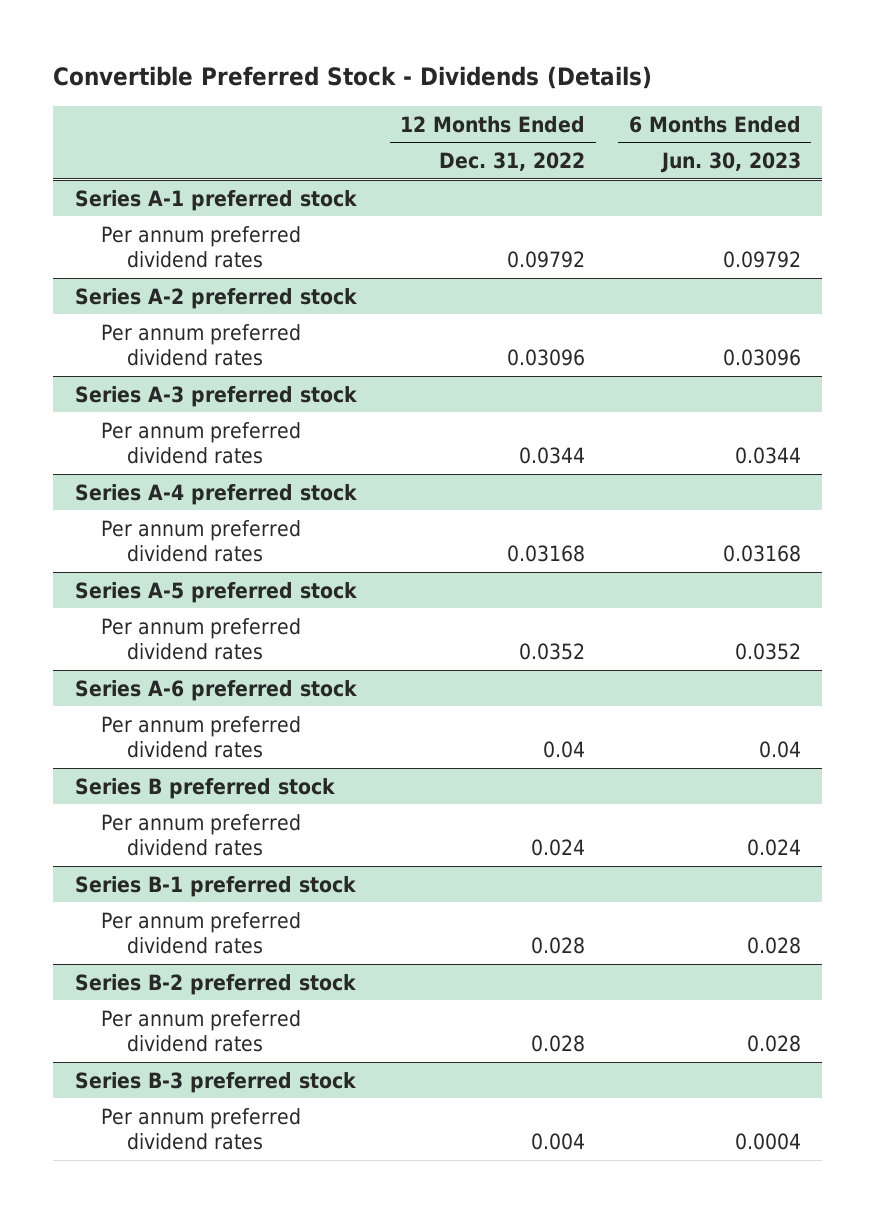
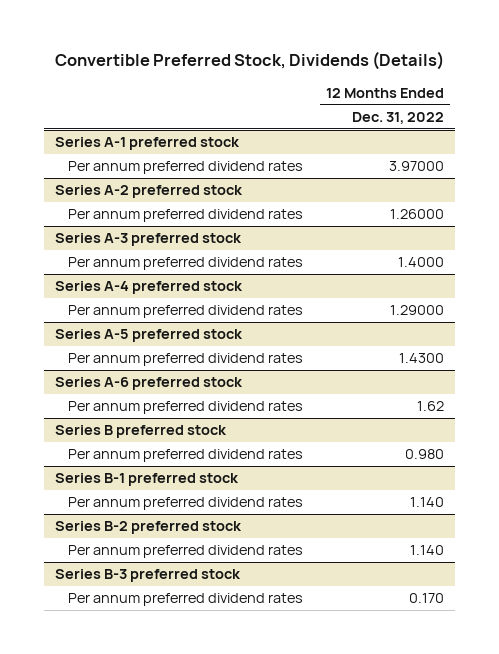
- Convertible Preferred Stock - Dividends (Details)
+ Convertible Preferred Stock, Dividends (Details)
- | 12 Months Ended Dec. 31, 2022 | 6 Months Ended Jun. 30, 2023
+ | 12 Months Ended Dec. 31, 2022
@ Series A-1 preferred stock
- Per annum preferred dividend rates | 0.09792 | 0.09792
+ Per annum preferred dividend rates | 3.97000
@ Series A-2 preferred stock
- Per annum preferred dividend rates | 0.03096 | 0.03096
+ Per annum preferred dividend rates | 1.26000
@ Series A-3 preferred stock
- Per annum preferred dividend rates | 0.0344 | 0.0344
+ Per annum preferred dividend rates | 1.4000
@ Series A-4 preferred stock
- Per annum preferred dividend rates | 0.03168 | 0.03168
+ Per annum preferred dividend rates | 1.29000
@ Series A-5 preferred stock
- Per annum preferred dividend rates | 0.0352 | 0.0352
+ Per annum preferred dividend rates | 1.4300
@ Series A-6 preferred stock
- Per annum preferred dividend rates | 0.04 | 0.04
+ Per annum preferred dividend rates | 1.62
@ Series B preferred stock
- Per annum preferred dividend rates | 0.024 | 0.024
+ Per annum preferred dividend rates | 0.980
@ Series B-1 preferred stock
- Per annum preferred dividend rates | 0.028 | 0.028
+ Per annum preferred dividend rates | 1.140
@ Series B-2 preferred stock
- Per annum preferred dividend rates | 0.028 | 0.028
+ Per annum preferred dividend rates | 1.140
@ Series B-3 preferred stock
- Per annum preferred dividend rates | 0.004 | 0.0004
+ Per annum preferred dividend rates | 0.170

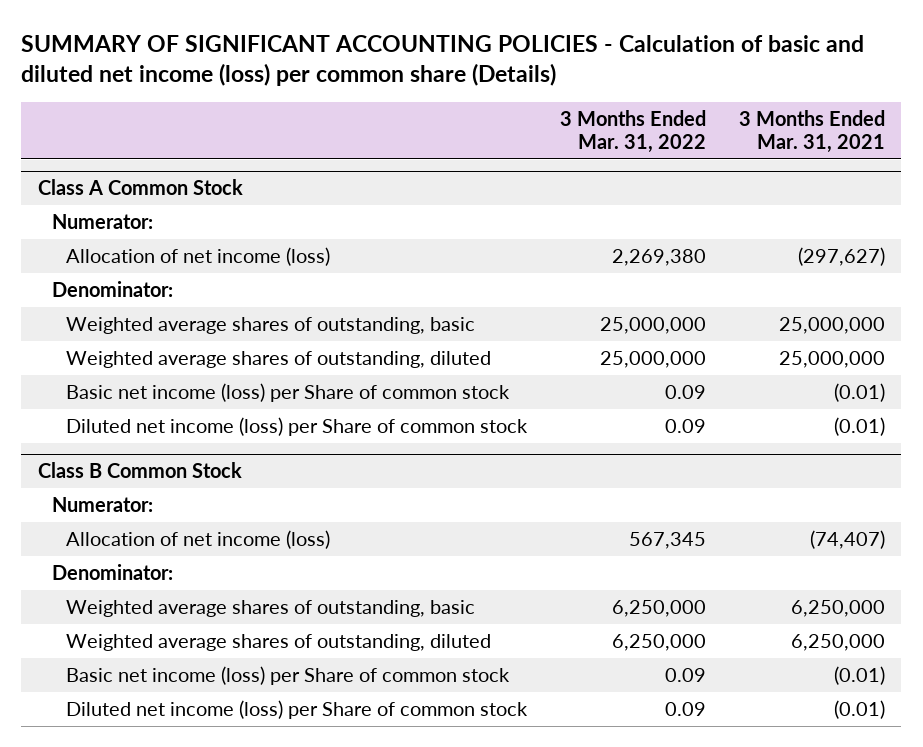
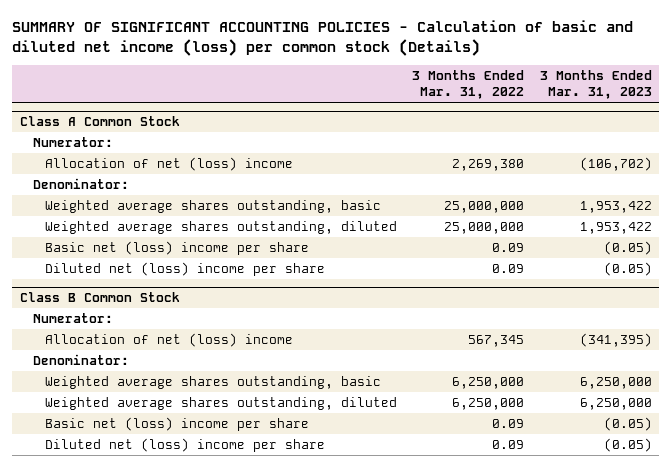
- SUMMARY OF SIGNIFICANT ACCOUNTING POLICIES - Calculation of basic and diluted net income (loss) per common share (Details)
+ SUMMARY OF SIGNIFICANT ACCOUNTING POLICIES - Calculation of basic and diluted net income (loss) per common stock (Details)
- | 3 Months Ended Mar. 31, 2022 | 3 Months Ended Mar. 31, 2021
+ | 3 Months Ended Mar. 31, 2022 | 3 Months Ended Mar. 31, 2023
@ Class A Common Stock
- Allocation of net income (loss) | 2,269,380 | (297,627)
+ Allocation of net (loss) income | 2,269,380 | (106,702)
- Weighted average shares of outstanding, basic | 25,000,000 | 25,000,000
- Weighted average shares of outstanding, diluted | 25,000,000 | 25,000,000
- Basic net income (loss) per Share of common stock | 0.09 | (0.01)
- Diluted net income (loss) per Share of common stock | 0.09 | (0.01)
+ Weighted average shares outstanding, basic | 25,000,000 | 1,953,422
+ Weighted average shares outstanding, diluted | 25,000,000 | 1,953,422
+ Basic net (loss) income per share | 0.09 | (0.05)
+ Diluted net (loss) income per share | 0.09 | (0.05)
@ Class B Common Stock
- Allocation of net income (loss) | 567,345 | (74,407)
+ Allocation of net (loss) income | 567,345 | (341,395)
- Weighted average shares of outstanding, basic | 6,250,000 | 6,250,000
- Weighted average shares of outstanding, diluted | 6,250,000 | 6,250,000
- Basic net income (loss) per Share of common stock | 0.09 | (0.01)
- Diluted net income (loss) per Share of common stock | 0.09 | (0.01)
+ Weighted average shares outstanding, basic | 6,250,000 | 6,250,000
+ Weighted average shares outstanding, diluted | 6,250,000 | 6,250,000
+ Basic net (loss) income per share | 0.09 | (0.05)
+ Diluted net (loss) income per share | 0.09 | (0.05)

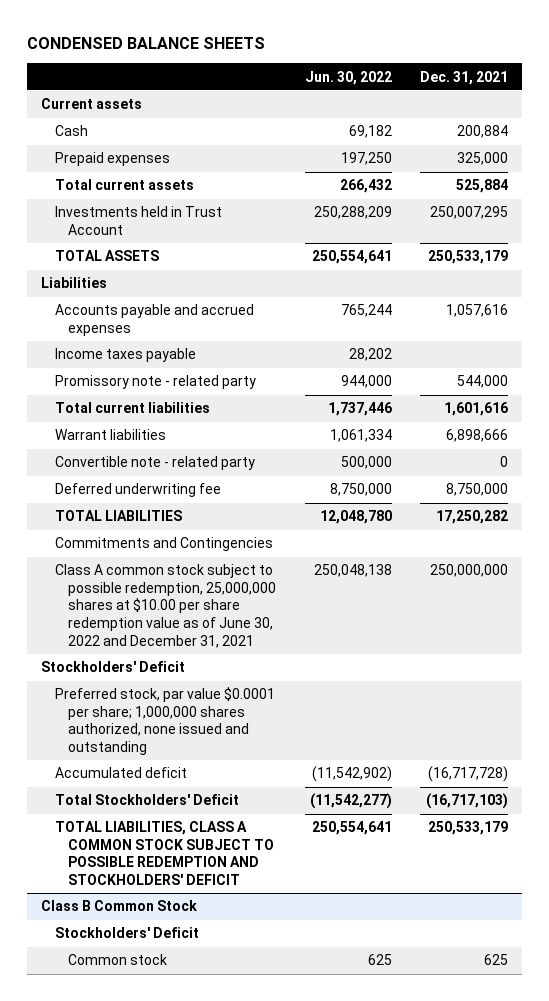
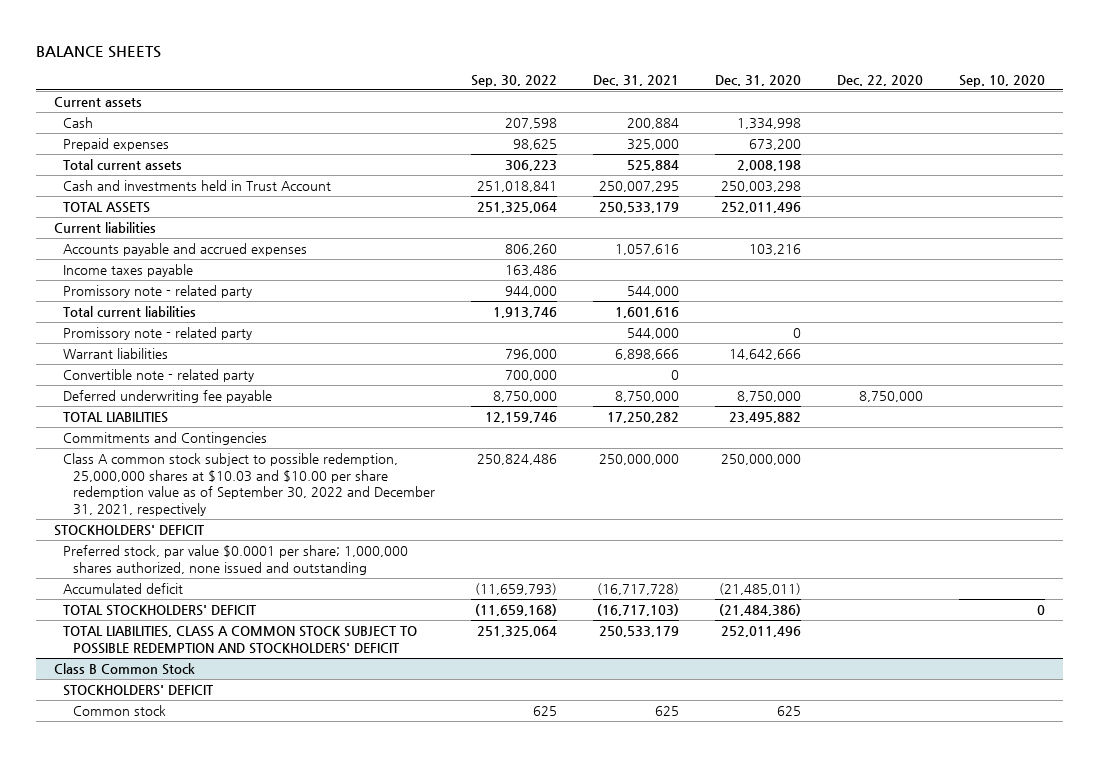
- CONDENSED BALANCE SHEETS
+ BALANCE SHEETS
- | Jun. 30, 2022 | Dec. 31, 2021
+ | Sep. 30, 2022 | Dec. 31, 2021 | Dec. 31, 2020 | Dec. 22, 2020 | Sep. 10, 2020
- Investments held in Trust Account | 250,288,209 | 250,007,295
+ Cash and investments held in Trust Account | 251,018,841 | 250,007,295 | 250,003,298 | |
- Liabilities
+ Current liabilities
+ Promissory note - related party | | 544,000 | 0 | |
- Deferred underwriting fee | 8,750,000 | 8,750,000
+ Deferred underwriting fee payable | 8,750,000 | 8,750,000 | 8,750,000 | 8,750,000 |
- Class A common stock subject to possible redemption, 25,000,000 shares at $10.00 per share redemption value as of June 30, 2022 and December 31, 2021 | 250,048,138 | 250,000,000
- Stockholders' Deficit
+ Class A common stock subject to possible redemption, 25,000,000 shares at $10.03 and $10.00 per share redemption value as of September 30, 2022 and December 31, 2021, respectively | 250,824,486 | 250,000,000 | 250,000,000 | |
+ STOCKHOLDERS' DEFICIT
- Total Stockholders' Deficit | (11,542,277) | (16,717,103)
+ TOTAL STOCKHOLDERS' DEFICIT | (11,659,168) | (16,717,103) | (21,484,386) | | 0
@ Class B Common Stock
- Stockholders' Deficit
+ STOCKHOLDERS' DEFICIT

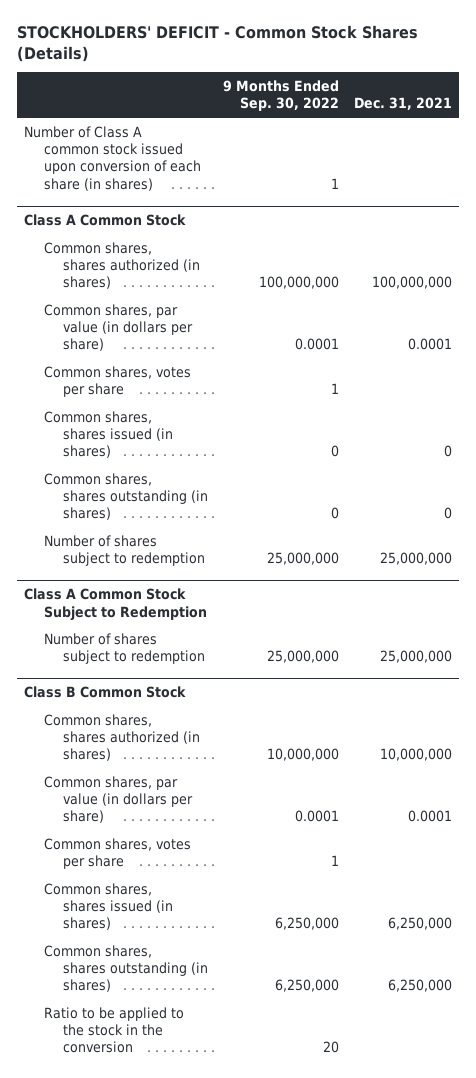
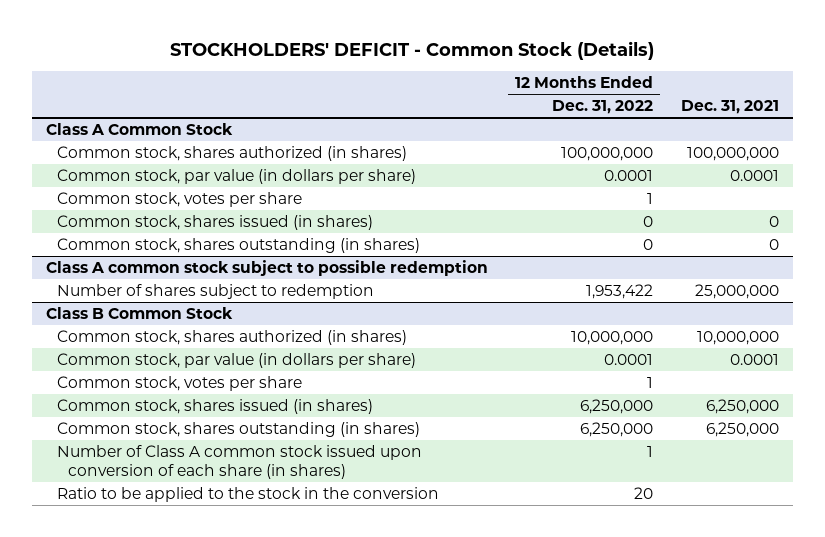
- STOCKHOLDERS' DEFICIT - Common Stock Shares (Details)
+ STOCKHOLDERS' DEFICIT - Common Stock (Details)
- | 9 Months Ended Sep. 30, 2022 | Dec. 31, 2021
+ | 12 Months Ended Dec. 31, 2022 | Dec. 31, 2021
- Number of Class A common stock issued upon conversion of each share (in shares) | 1 |
@ Class A Common Stock
- Common shares, shares authorized (in shares) | 100,000,000 | 100,000,000
- Common shares, par value (in dollars per share) | 0.0001 | 0.0001
- Common shares, votes per share | 1 |
- Common shares, shares issued (in shares) | 0 | 0
- Common shares, shares outstanding (in shares) | 0 | 0
- Number of shares subject to redemption | 25,000,000 | 25,000,000
- Class A Common Stock Subject to Redemption
@ Class A Common Stock
+ Common stock, shares authorized (in shares) | 100,000,000 | 100,000,000
+ Common stock, par value (in dollars per share) | 0.0001 | 0.0001
+ Common stock, votes per share | 1 |
+ Common stock, shares issued (in shares) | 0 | 0
+ Common stock, shares outstanding (in shares) | 0 | 0
+ Class A common stock subject to possible redemption
@ Class B Common Stock
- Common shares, shares authorized (in shares) | 10,000,000 | 10,000,000
- Common shares, par value (in dollars per share) | 0.0001 | 0.0001
- Common shares, votes per share | 1 |
- Common shares, shares issued (in shares) | 6,250,000 | 6,250,000
- Common shares, shares outstanding (in shares) | 6,250,000 | 6,250,000
+ Common stock, shares authorized (in shares) | 10,000,000 | 10,000,000
+ Common stock, par value (in dollars per share) | 0.0001 | 0.0001
+ Common stock, votes per share | 1 |
+ Common stock, shares issued (in shares) | 6,250,000 | 6,250,000
+ Common stock, shares outstanding (in shares) | 6,250,000 | 6,250,000
+ Number of Class A common stock issued upon conversion of each share (in shares) | 1 |

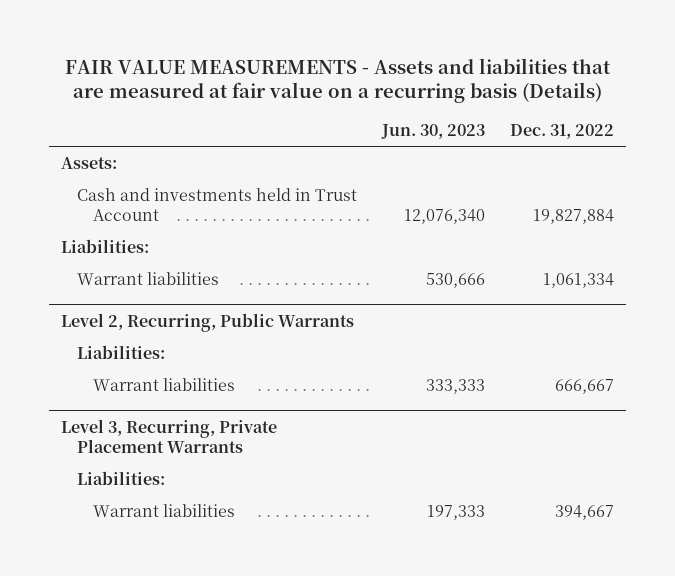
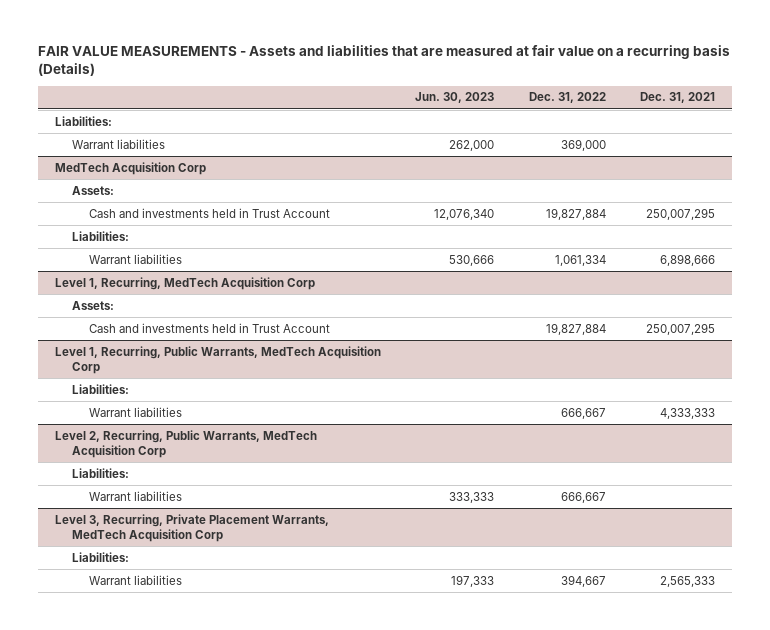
- | Jun. 30, 2023 | Dec. 31, 2022
+ | Jun. 30, 2023 | Dec. 31, 2022 | Dec. 31, 2021
+ Liabilities:
+ Warrant liabilities | 262,000 | 369,000 |
+ MedTech Acquisition Corp
- Level 2, Recurring, Public Warrants
+ Level 1, Recurring, MedTech Acquisition Corp
+ Assets:
+ Cash and investments held in Trust Account | | 19,827,884 | 250,007,295
+ Level 1, Recurring, Public Warrants, MedTech Acquisition Corp
+ Warrant liabilities | | 666,667 | 4,333,333
+ Level 2, Recurring, Public Warrants, MedTech Acquisition Corp
+ Liabilities:
- Level 3, Recurring, Private Placement Warrants
+ Level 3, Recurring, Private Placement Warrants, MedTech Acquisition Corp

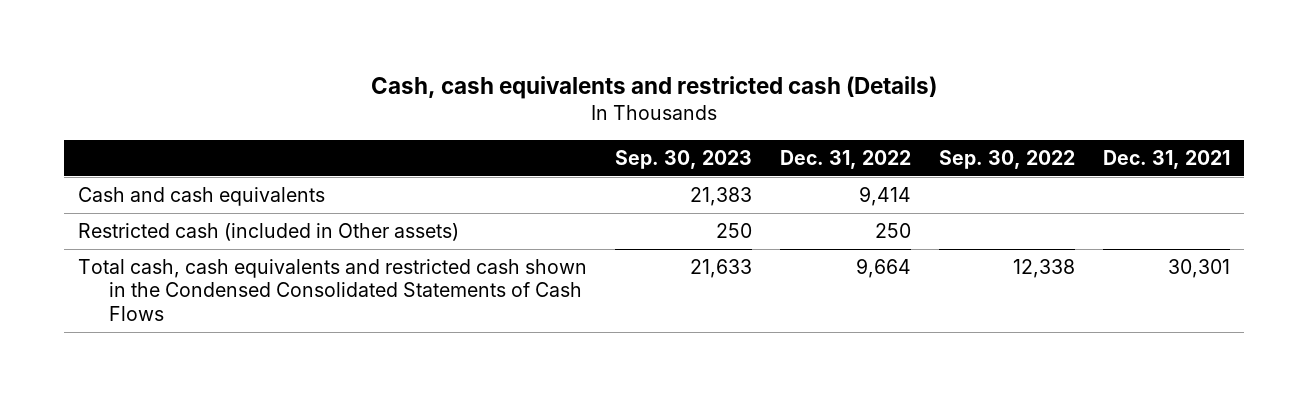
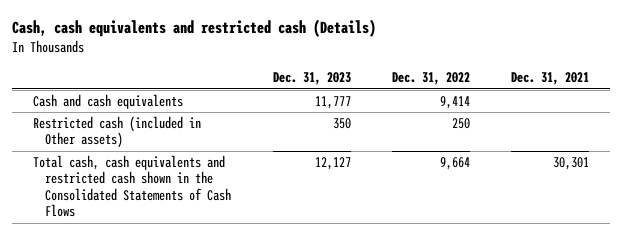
- | Sep. 30, 2023 | Dec. 31, 2022 | Sep. 30, 2022 | Dec. 31, 2021
+ | Dec. 31, 2023 | Dec. 31, 2022 | Dec. 31, 2021
- Total cash, cash equivalents and restricted cash shown in the Condensed Consolidated Statements of Cash Flows | 21,633 | 9,664 | 12,338 | 30,301
+ Total cash, cash equivalents and restricted cash shown in the Consolidated Statements of Cash Flows | 12,127 | 9,664 | 30,301

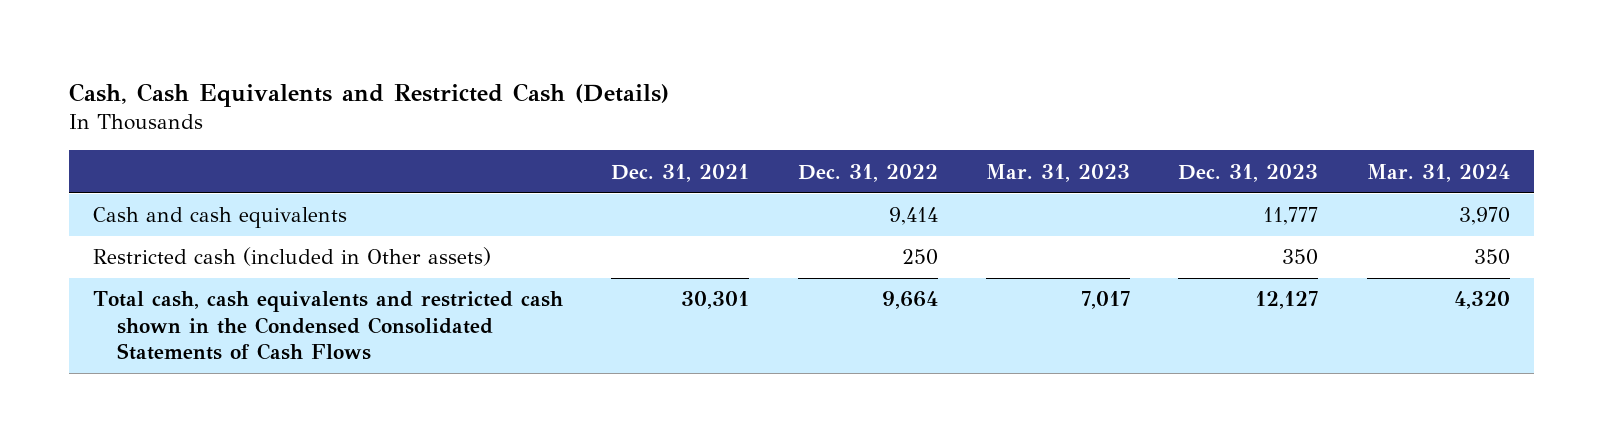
- Cash, cash equivalents and restricted cash (Details)
+ Cash, Cash Equivalents and Restricted Cash (Details)
- | Dec. 31, 2023 | Dec. 31, 2022 | Dec. 31, 2021
+ | Dec. 31, 2021 | Dec. 31, 2022 | Mar. 31, 2023 | Dec. 31, 2023 | Mar. 31, 2024
- Total cash, cash equivalents and restricted cash shown in the Consolidated Statements of Cash Flows | 12,127 | 9,664 | 30,301
+ Total cash, cash equivalents and restricted cash shown in the Condensed Consolidated Statements of Cash Flows | 30,301 | 9,664 | 7,017 | 12,127 | 4,320

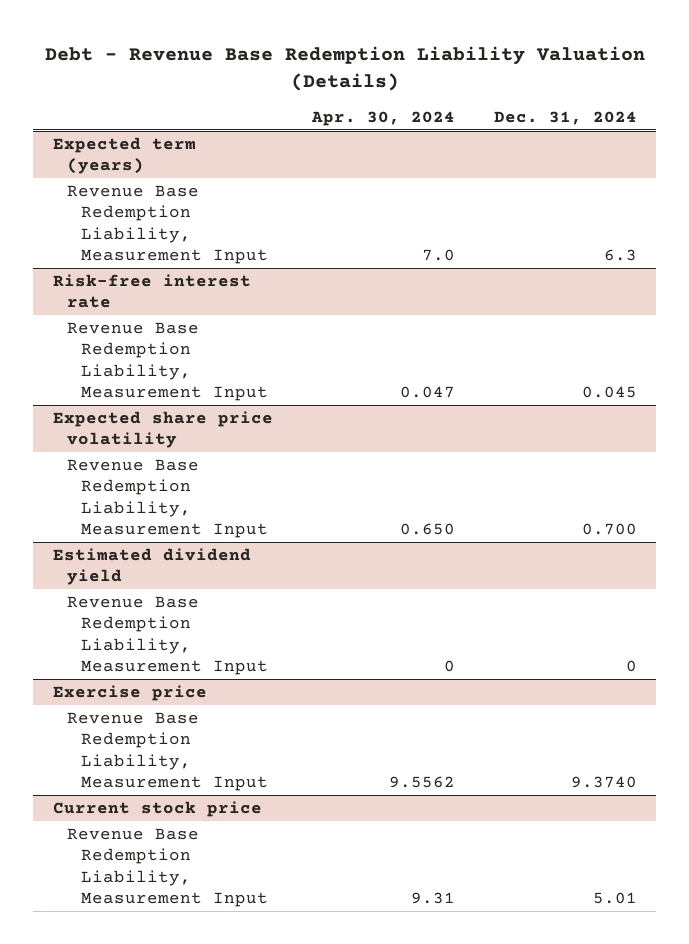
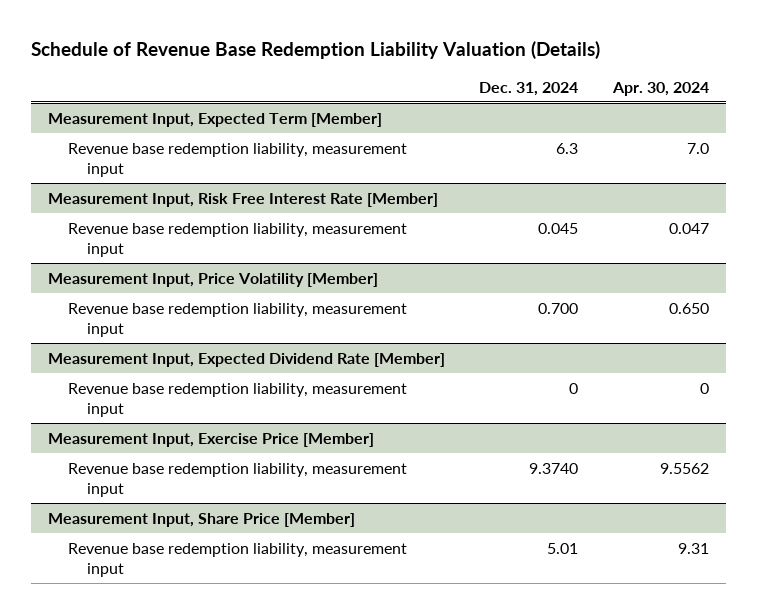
- Debt - Revenue Base Redemption Liability Valuation (Details)
+ Schedule of Revenue Base Redemption Liability Valuation (Details)
- | Apr. 30, 2024 | Dec. 31, 2024
+ | Dec. 31, 2024 | Apr. 30, 2024
- Expected term (years)
- Revenue Base Redemption Liability, Measurement Input | 7.0 | 6.3
- Risk-free interest rate
- Revenue Base Redemption Liability, Measurement Input | 0.047 | 0.045
- Expected share price volatility
- Revenue Base Redemption Liability, Measurement Input | 0.650 | 0.700
- Estimated dividend yield
- Revenue Base Redemption Liability, Measurement Input | 0 | 0
- Exercise price
- Revenue Base Redemption Liability, Measurement Input | 9.5562 | 9.3740
- Current stock price
- Revenue Base Redemption Liability, Measurement Input | 9.31 | 5.01
+ Measurement Input, Expected Term [Member]
+ Revenue base redemption liability, measurement input | 6.3 | 7.0
+ Measurement Input, Risk Free Interest Rate [Member]
+ Revenue base redemption liability, measurement input | 0.045 | 0.047
+ Measurement Input, Price Volatility [Member]
+ Revenue base redemption liability, measurement input | 0.700 | 0.650
+ Measurement Input, Expected Dividend Rate [Member]
+ Revenue base redemption liability, measurement input | 0 | 0
+ Measurement Input, Exercise Price [Member]
+ Revenue base redemption liability, measurement input | 9.3740 | 9.5562
+ Measurement Input, Share Price [Member]
+ Revenue base redemption liability, measurement input | 5.01 | 9.31

